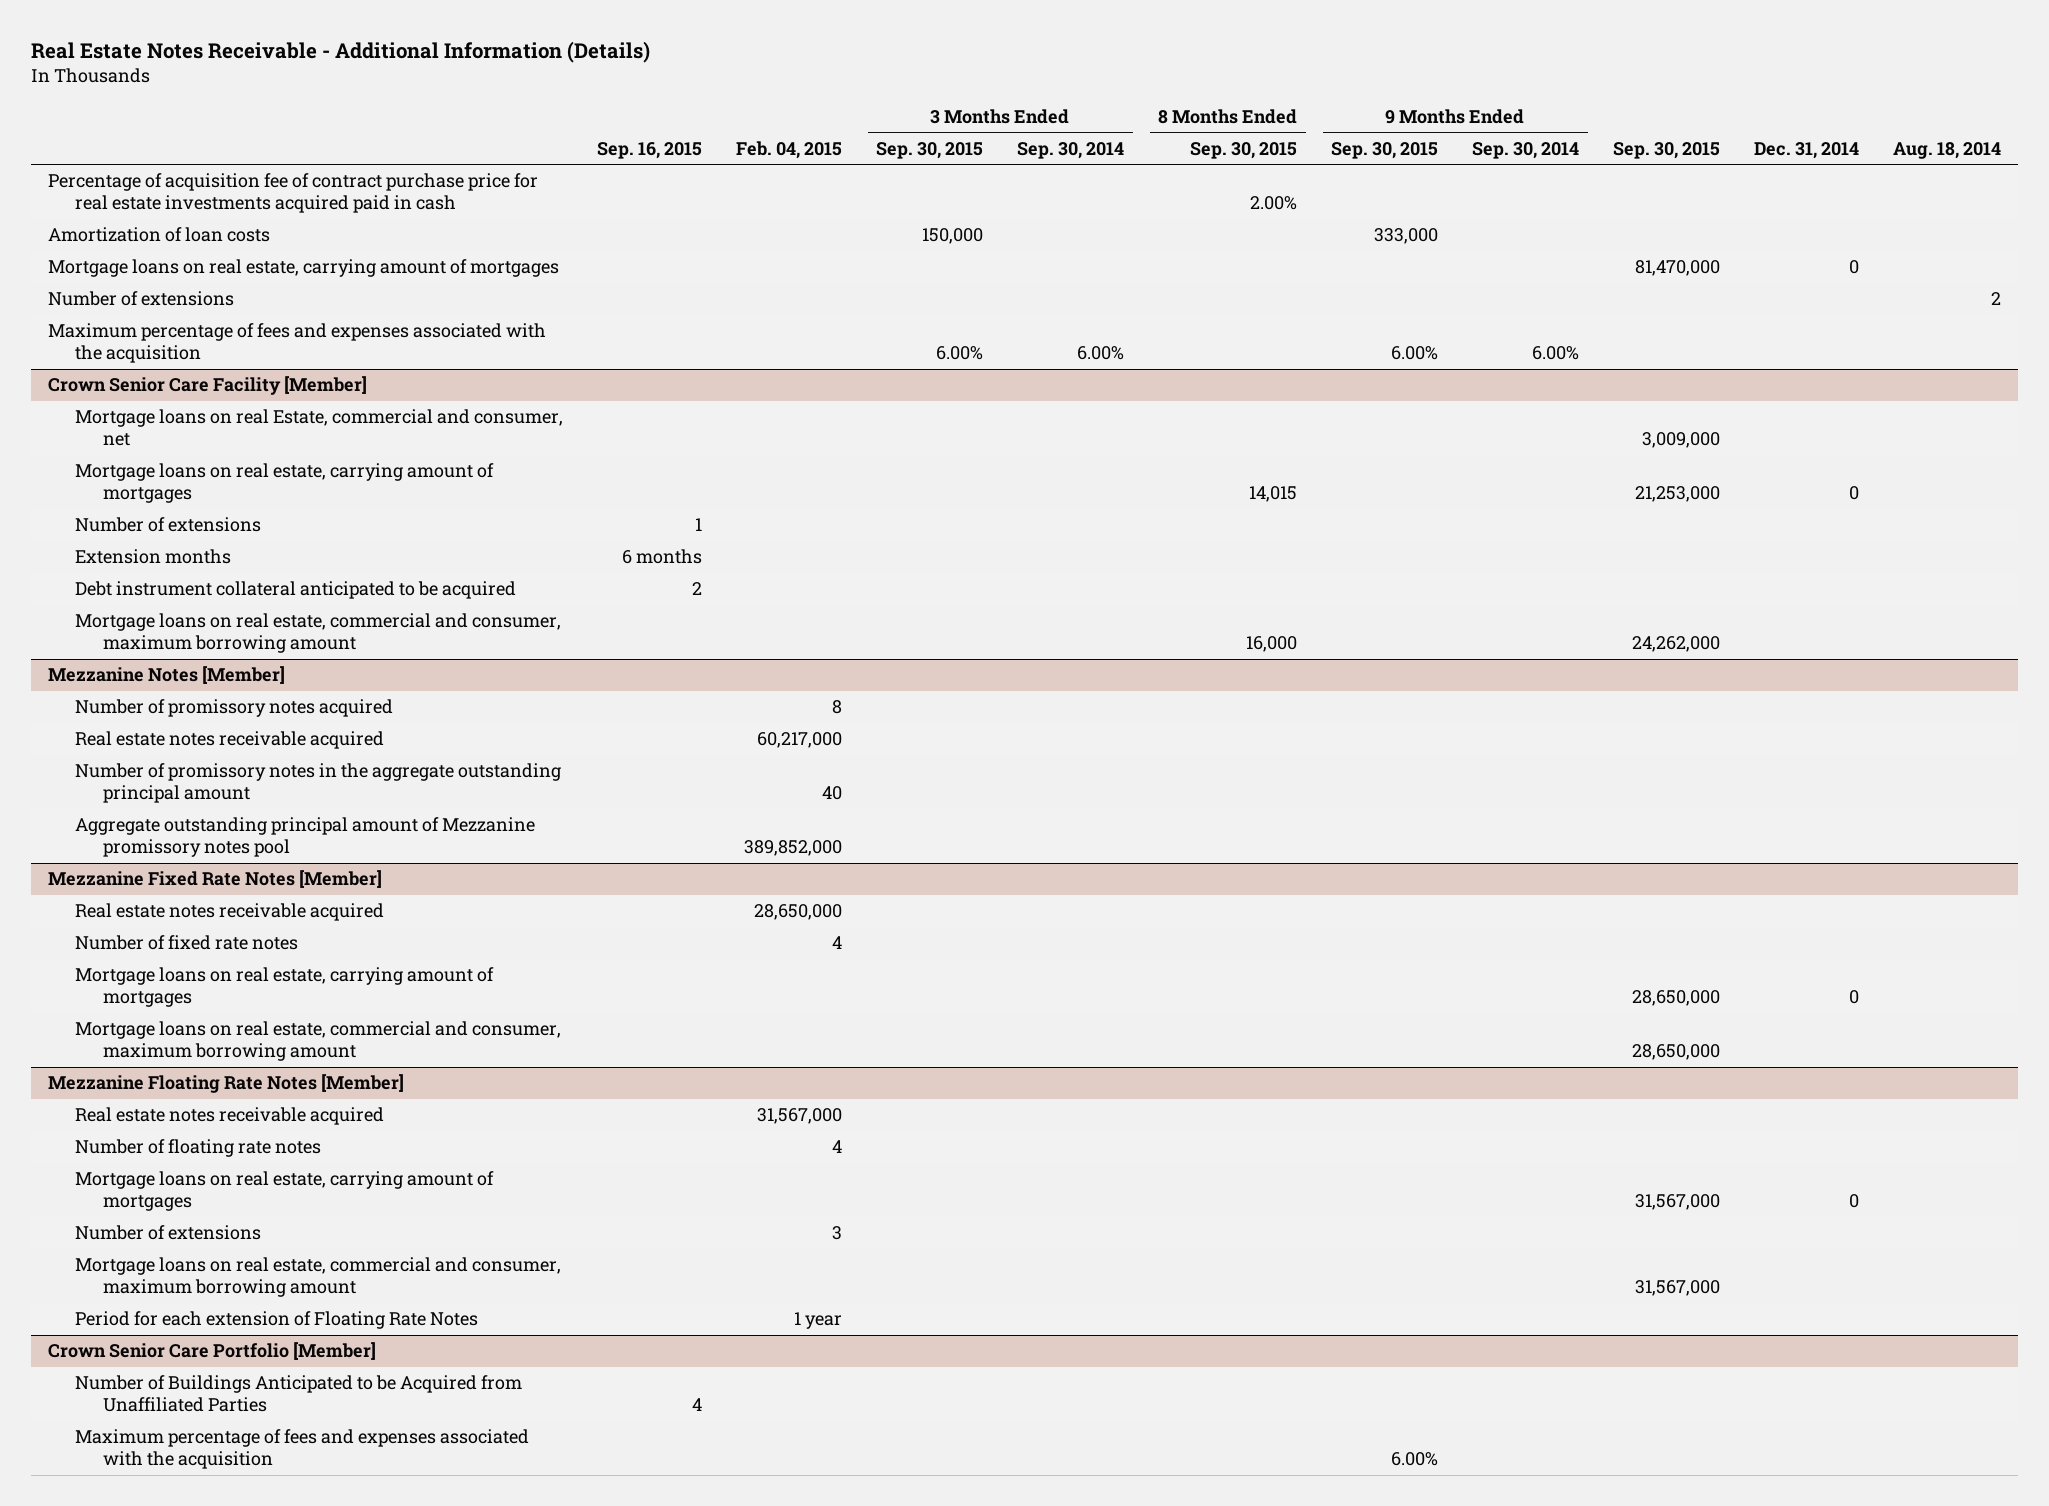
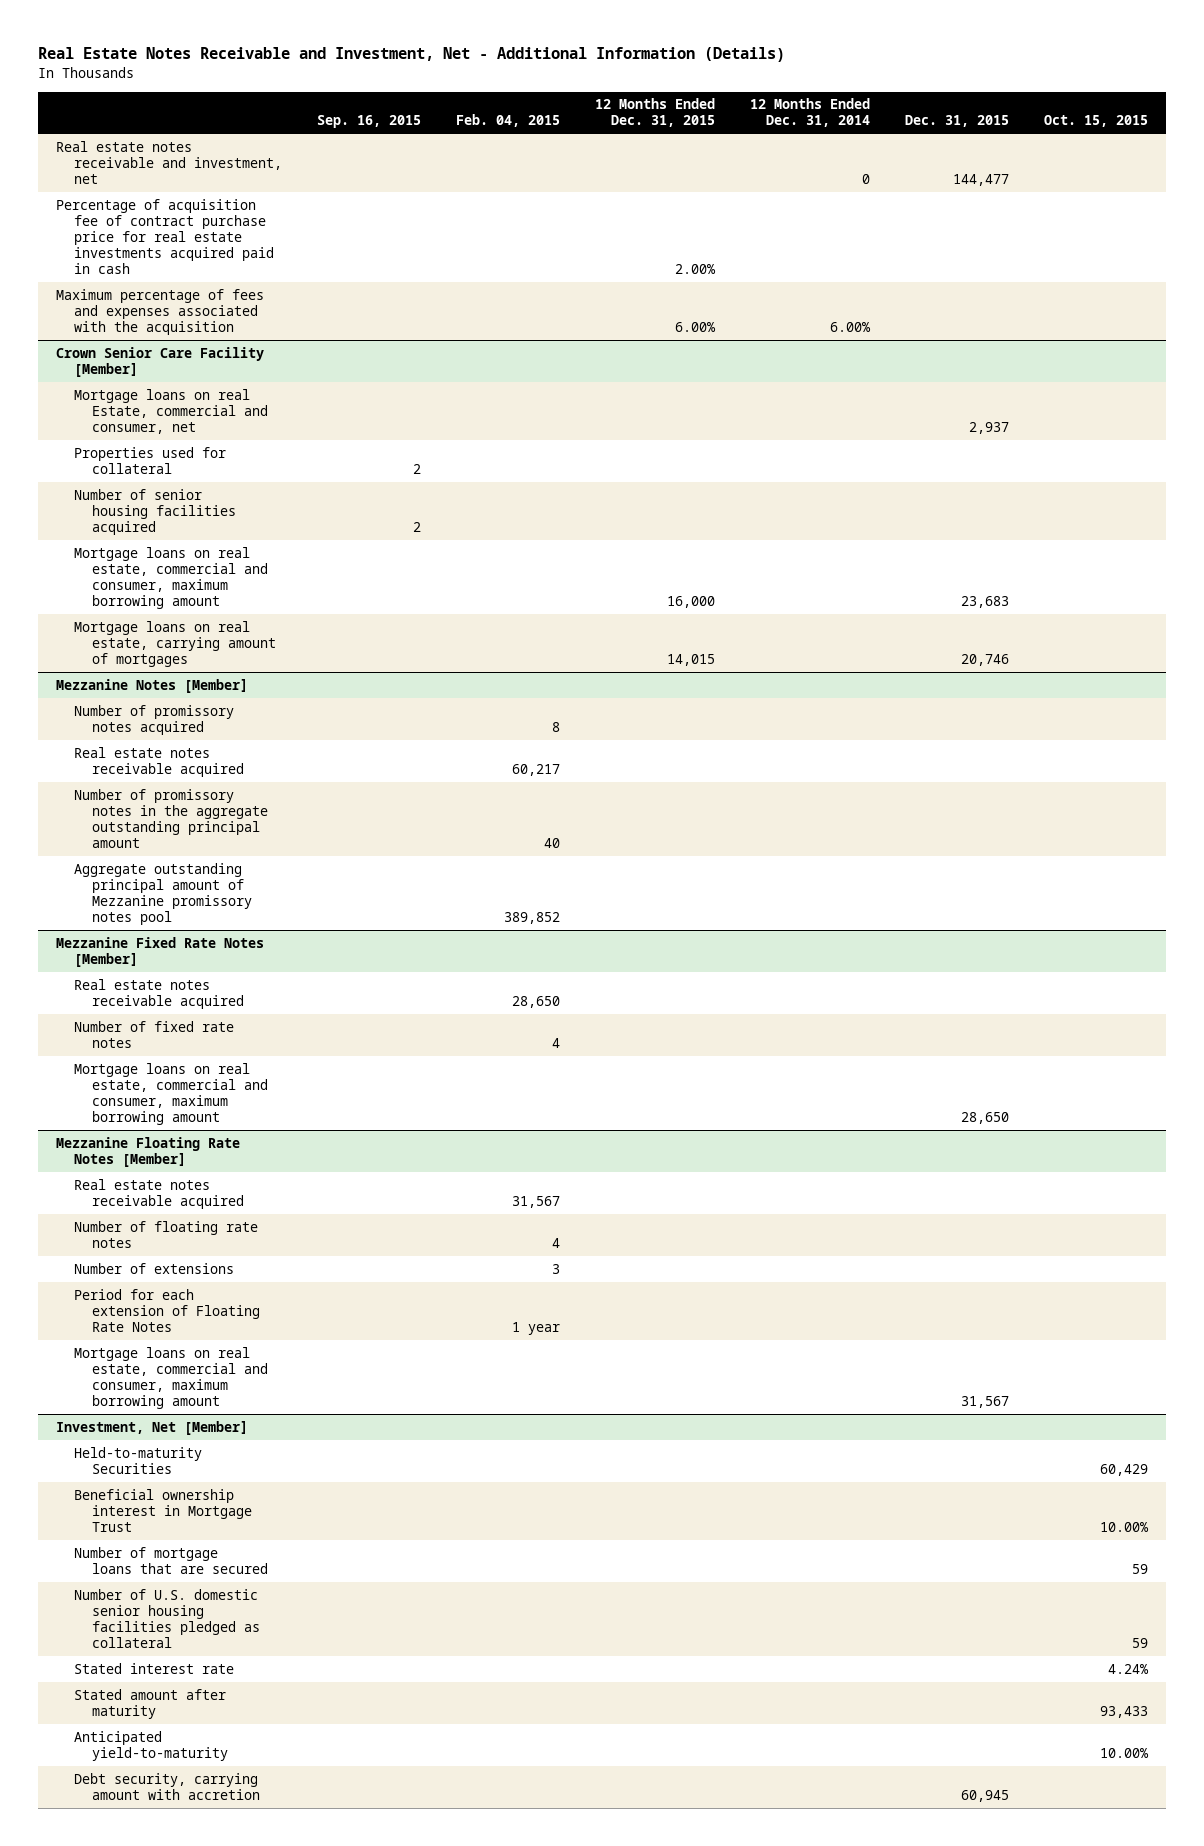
- Real Estate Notes Receivable - Additional Information (Details)
+ Real Estate Notes Receivable and Investment, Net - Additional Information (Details)
- | Sep. 16, 2015 | Feb. 04, 2015 | 3 Months Ended Sep. 30, 2015 | 3 Months Ended Sep. 30, 2014 | 8 Months Ended Sep. 30, 2015 | 9 Months Ended Sep. 30, 2015 | 9 Months Ended Sep. 30, 2014 | Sep. 30, 2015 | Dec. 31, 2014 | Aug. 18, 2014
+ | Sep. 16, 2015 | Feb. 04, 2015 | 12 Months Ended Dec. 31, 2015 | 12 Months Ended Dec. 31, 2014 | Dec. 31, 2015 | Oct. 15, 2015
+ Real estate notes receivable and investment, net | | | | 0 | 144,477 |
- Amortization of loan costs | | | 150,000 | | | 333,000 | | | |
- Mortgage loans on real estate, carrying amount of mortgages | | | | | | | | 81,470,000 | 0 |
- Number of extensions | | | | | | | | | | 2
@ Crown Senior Care Facility [Member]
- Number of extensions | 1 | | | | | | | | |
- Extension months | 6 months | | | | | | | | |
- Debt instrument collateral anticipated to be acquired | 2 | | | | | | | | |
+ Properties used for collateral | 2 | | | | |
+ Number of senior housing facilities acquired | 2 | | | | |
moved down: Mortgage loans on real estate, carrying amount of mortgages | | | 14,015 | | 20,746 |
@ Mezzanine Notes [Member]
- Real estate notes receivable acquired | | 60,217,000 | | | | | | | |
+ Real estate notes receivable acquired | | 60,217 | | | |
- Aggregate outstanding principal amount of Mezzanine promissory notes pool | | 389,852,000 | | | | | | | |
+ Aggregate outstanding principal amount of Mezzanine promissory notes pool | | 389,852 | | | |
@ Mezzanine Fixed Rate Notes [Member]
- Real estate notes receivable acquired | | 28,650,000 | | | | | | | |
+ Real estate notes receivable acquired | | 28,650 | | | |
- Mortgage loans on real estate, carrying amount of mortgages | | | | | | | | 28,650,000 | 0 |
@ Mezzanine Floating Rate Notes [Member]
- Real estate notes receivable acquired | | 31,567,000 | | | | | | | |
+ Real estate notes receivable acquired | | 31,567 | | | |
- Mortgage loans on real estate, carrying amount of mortgages | | | | | | | | 31,567,000 | 0 |
- Crown Senior Care Portfolio [Member]
- Number of Buildings Anticipated to be Acquired from Unaffiliated Parties | 4 | | | | | | | | |
- Maximum percentage of fees and expenses associated with the acquisition | | | | | | 6.00% | | | |
@ Mezzanine Floating Rate Notes [Member]
moved down: Mortgage loans on real estate, commercial and consumer, maximum borrowing amount | | | | | 31,567 |
+ Investment, Net [Member]
+ Held-to-maturity Securities | | | | | | 60,429
+ Beneficial ownership interest in Mortgage Trust | | | | | | 10.00%
+ Number of mortgage loans that are secured | | | | | | 59
+ Number of U.S. domestic senior housing facilities pledged as collateral | | | | | | 59
+ Stated interest rate | | | | | | 4.24%
+ Stated amount after maturity | | | | | | 93,433
+ Anticipated yield-to-maturity | | | | | | 10.00%
+ Debt security, carrying amount with accretion | | | | | 60,945 |

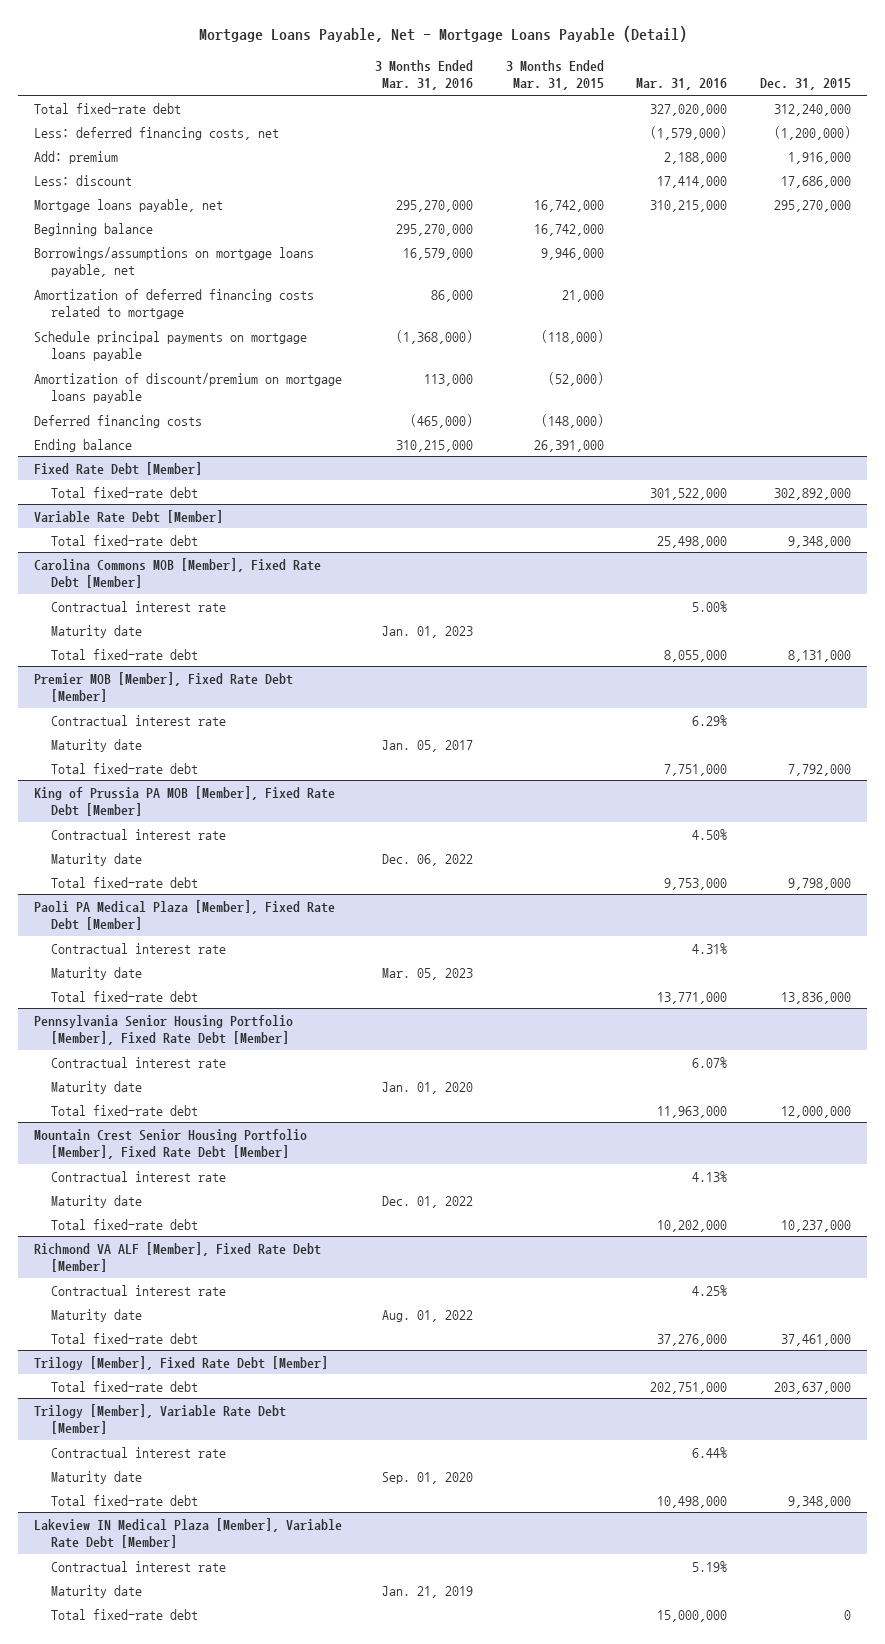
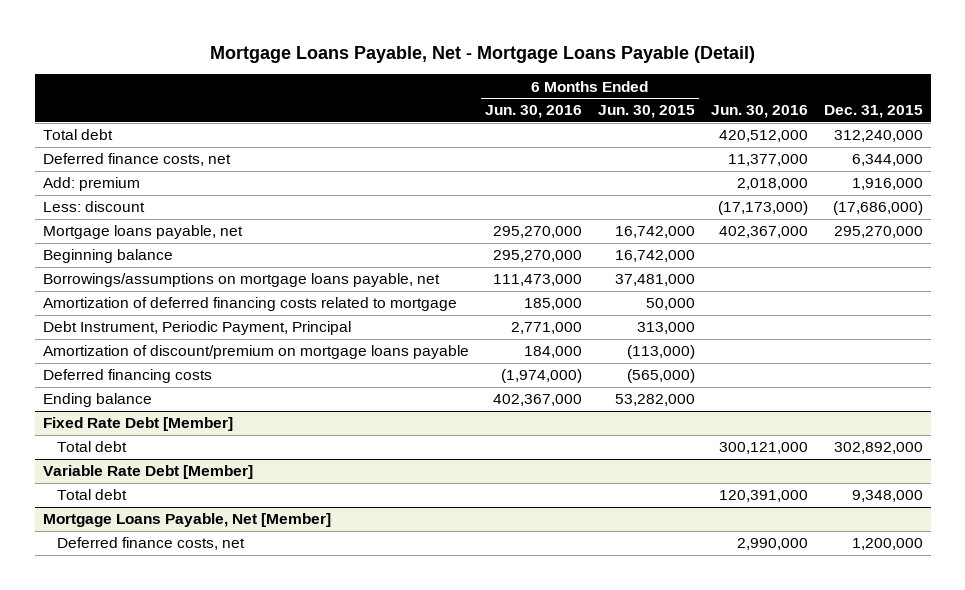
- | 3 Months Ended Mar. 31, 2016 | 3 Months Ended Mar. 31, 2015 | Mar. 31, 2016 | Dec. 31, 2015
+ | 6 Months Ended Jun. 30, 2016 | 6 Months Ended Jun. 30, 2015 | Jun. 30, 2016 | Dec. 31, 2015
- Total fixed-rate debt | | | 327,020,000 | 312,240,000
- Less: deferred financing costs, net | | | (1,579,000) | (1,200,000)
+ Total debt | | | 420,512,000 | 312,240,000
+ Deferred finance costs, net | | | 11,377,000 | 6,344,000
- Less: discount | | | 17,414,000 | 17,686,000
+ Less: discount | | | (17,173,000) | (17,686,000)
- Schedule principal payments on mortgage loans payable | (1,368,000) | (118,000) | |
+ Debt Instrument, Periodic Payment, Principal | 2,771,000 | 313,000 | |
@ Fixed Rate Debt [Member]
- Total fixed-rate debt | | | 301,522,000 | 302,892,000
+ Total debt | | | 300,121,000 | 302,892,000
@ Variable Rate Debt [Member]
- Total fixed-rate debt | | | 25,498,000 | 9,348,000
- Carolina Commons MOB [Member], Fixed Rate Debt [Member]
- Contractual interest rate | | | 5.00% |
- Maturity date | Jan. 01, 2023 | | |
- Total fixed-rate debt | | | 8,055,000 | 8,131,000
- Premier MOB [Member], Fixed Rate Debt [Member]
- Contractual interest rate | | | 6.29% |
- Maturity date | Jan. 05, 2017 | | |
- Total fixed-rate debt | | | 7,751,000 | 7,792,000
- King of Prussia PA MOB [Member], Fixed Rate Debt [Member]
- Contractual interest rate | | | 4.50% |
- Maturity date | Dec. 06, 2022 | | |
- Total fixed-rate debt | | | 9,753,000 | 9,798,000
- Paoli PA Medical Plaza [Member], Fixed Rate Debt [Member]
- Contractual interest rate | | | 4.31% |
- Maturity date | Mar. 05, 2023 | | |
- Total fixed-rate debt | | | 13,771,000 | 13,836,000
- Pennsylvania Senior Housing Portfolio [Member], Fixed Rate Debt [Member]
- Contractual interest rate | | | 6.07% |
- Maturity date | Jan. 01, 2020 | | |
- Total fixed-rate debt | | | 11,963,000 | 12,000,000
- Mountain Crest Senior Housing Portfolio [Member], Fixed Rate Debt [Member]
- Contractual interest rate | | | 4.13% |
- Maturity date | Dec. 01, 2022 | | |
- Total fixed-rate debt | | | 10,202,000 | 10,237,000
- Richmond VA ALF [Member], Fixed Rate Debt [Member]
- Contractual interest rate | | | 4.25% |
- Maturity date | Aug. 01, 2022 | | |
- Total fixed-rate debt | | | 37,276,000 | 37,461,000
- Trilogy [Member], Fixed Rate Debt [Member]
- Total fixed-rate debt | | | 202,751,000 | 203,637,000
- Trilogy [Member], Variable Rate Debt [Member]
- Contractual interest rate | | | 6.44% |
- Maturity date | Sep. 01, 2020 | | |
- Total fixed-rate debt | | | 10,498,000 | 9,348,000
- Lakeview IN Medical Plaza [Member], Variable Rate Debt [Member]
- Contractual interest rate | | | 5.19% |
- Maturity date | Jan. 21, 2019 | | |
- Total fixed-rate debt | | | 15,000,000 | 0
@ Variable Rate Debt [Member]
+ Total debt | | | 120,391,000 | 9,348,000
+ Mortgage Loans Payable, Net [Member]
+ Deferred finance costs, net | | | 2,990,000 | 1,200,000

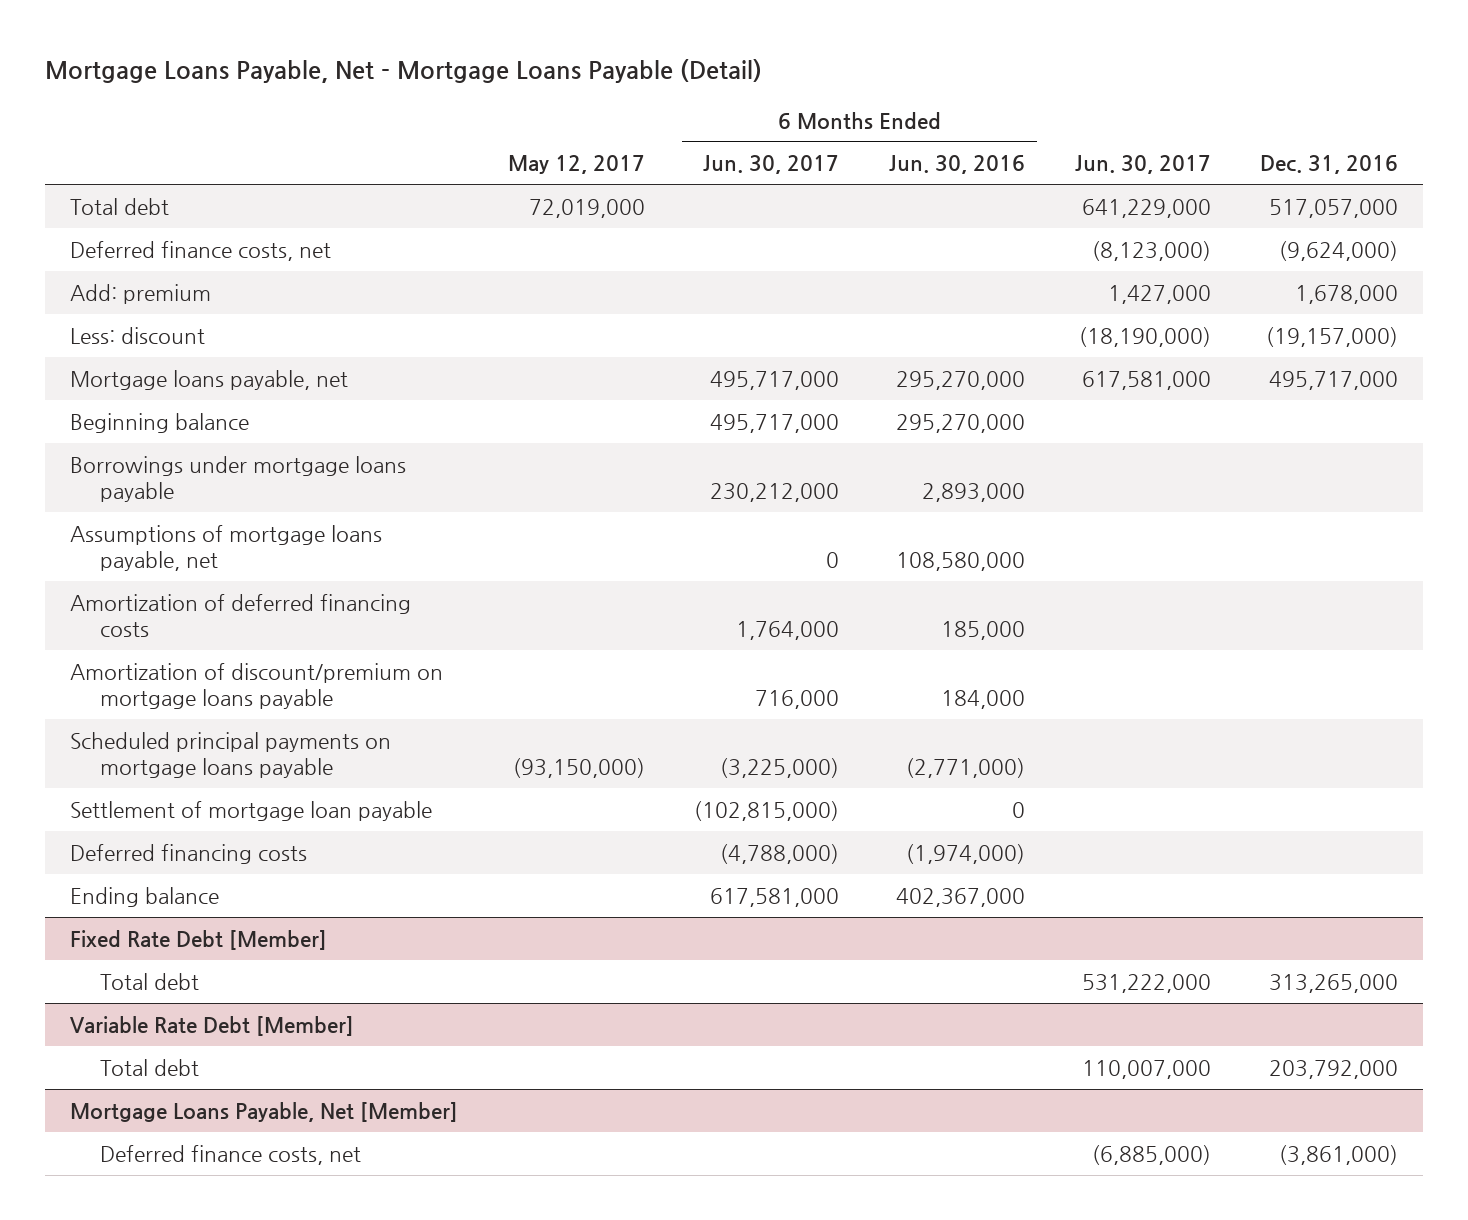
- | 6 Months Ended Jun. 30, 2016 | 6 Months Ended Jun. 30, 2015 | Jun. 30, 2016 | Dec. 31, 2015
+ | May 12, 2017 | 6 Months Ended Jun. 30, 2017 | 6 Months Ended Jun. 30, 2016 | Jun. 30, 2017 | Dec. 31, 2016
- Borrowings/assumptions on mortgage loans payable, net | 111,473,000 | 37,481,000 | |
- Amortization of deferred financing costs related to mortgage | 185,000 | 50,000 | |
- Debt Instrument, Periodic Payment, Principal | 2,771,000 | 313,000 | |
+ Borrowings under mortgage loans payable | | 230,212,000 | 2,893,000 | |
+ Assumptions of mortgage loans payable, net | | 0 | 108,580,000 | |
+ Amortization of deferred financing costs | | 1,764,000 | 185,000 | |
+ Scheduled principal payments on mortgage loans payable | (93,150,000) | (3,225,000) | (2,771,000) | |
+ Settlement of mortgage loan payable | | (102,815,000) | 0 | |

